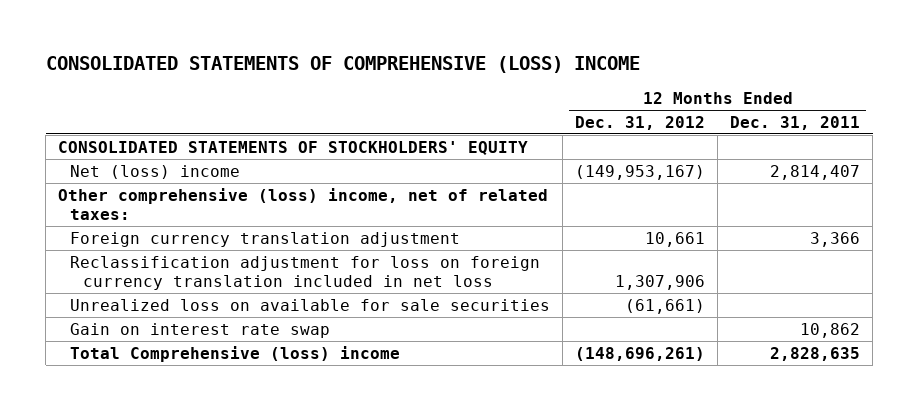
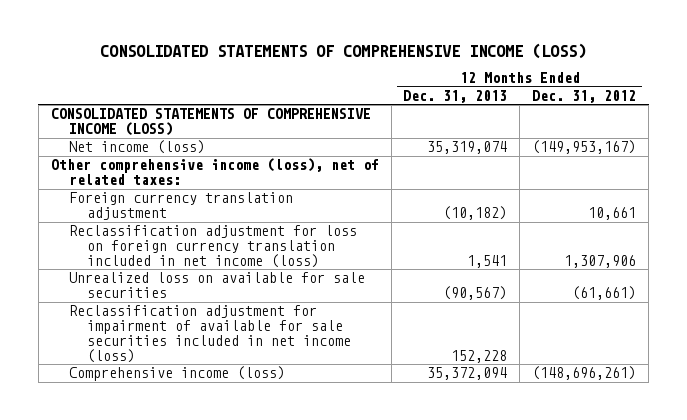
- CONSOLIDATED STATEMENTS OF COMPREHENSIVE (LOSS) INCOME
+ CONSOLIDATED STATEMENTS OF COMPREHENSIVE INCOME (LOSS)
- | 12 Months Ended Dec. 31, 2012 | 12 Months Ended Dec. 31, 2011
+ | 12 Months Ended Dec. 31, 2013 | 12 Months Ended Dec. 31, 2012
- CONSOLIDATED STATEMENTS OF STOCKHOLDERS' EQUITY
- Net (loss) income | (149,953,167) | 2,814,407
- Other comprehensive (loss) income, net of related taxes:
+ CONSOLIDATED STATEMENTS OF COMPREHENSIVE INCOME (LOSS)
+ Net income (loss) | 35,319,074 | (149,953,167)
+ Other comprehensive income (loss), net of related taxes:
- Reclassification adjustment for loss on foreign currency translation included in net loss | 1,307,906 |
+ Reclassification adjustment for loss on foreign currency translation included in net income (loss) | 1,541 | 1,307,906
- Gain on interest rate swap | | 10,862
- Total Comprehensive (loss) income | (148,696,261) | 2,828,635
+ Reclassification adjustment for impairment of available for sale securities included in net income (loss) | 152,228 |
+ Comprehensive income (loss) | 35,372,094 | (148,696,261)

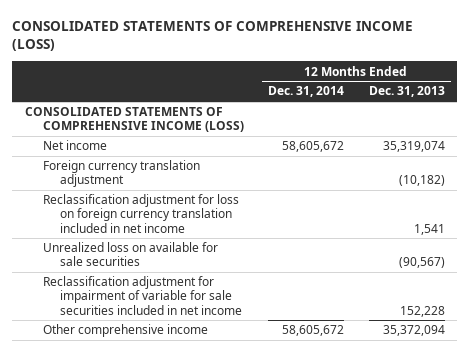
- | 12 Months Ended Dec. 31, 2013 | 12 Months Ended Dec. 31, 2012
+ | 12 Months Ended Dec. 31, 2014 | 12 Months Ended Dec. 31, 2013
- Net income (loss) | 35,319,074 | (149,953,167)
- Other comprehensive income (loss), net of related taxes:
+ Net income | 58,605,672 | 35,319,074
- Reclassification adjustment for loss on foreign currency translation included in net income (loss) | 1,541 | 1,307,906
+ Reclassification adjustment for loss on foreign currency translation included in net income | | 1,541
- Reclassification adjustment for impairment of available for sale securities included in net income (loss) | 152,228 |
- Comprehensive income (loss) | 35,372,094 | (148,696,261)
+ Reclassification adjustment for impairment of variable for sale securities included in net income | | 152,228
+ Other comprehensive income | 58,605,672 | 35,372,094

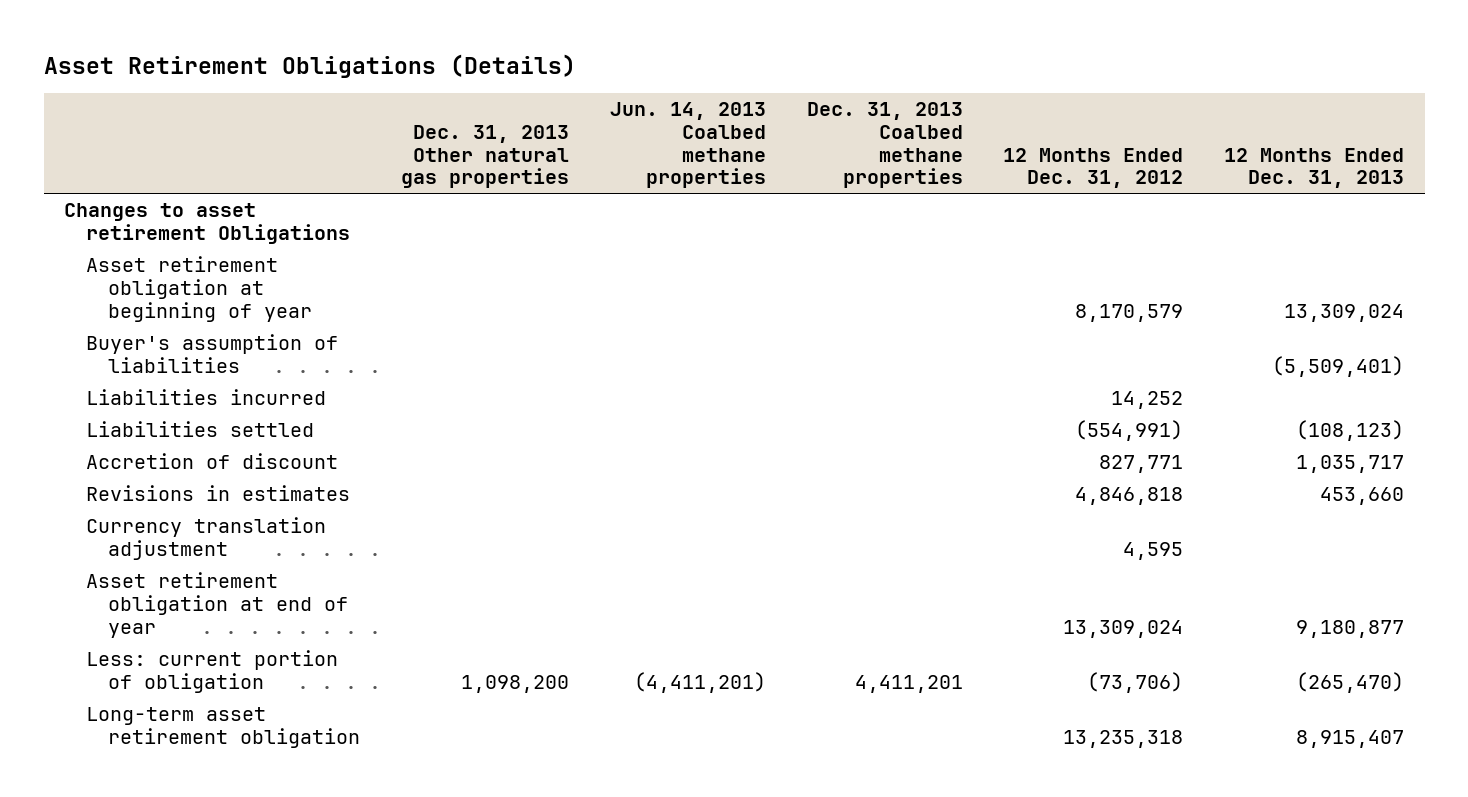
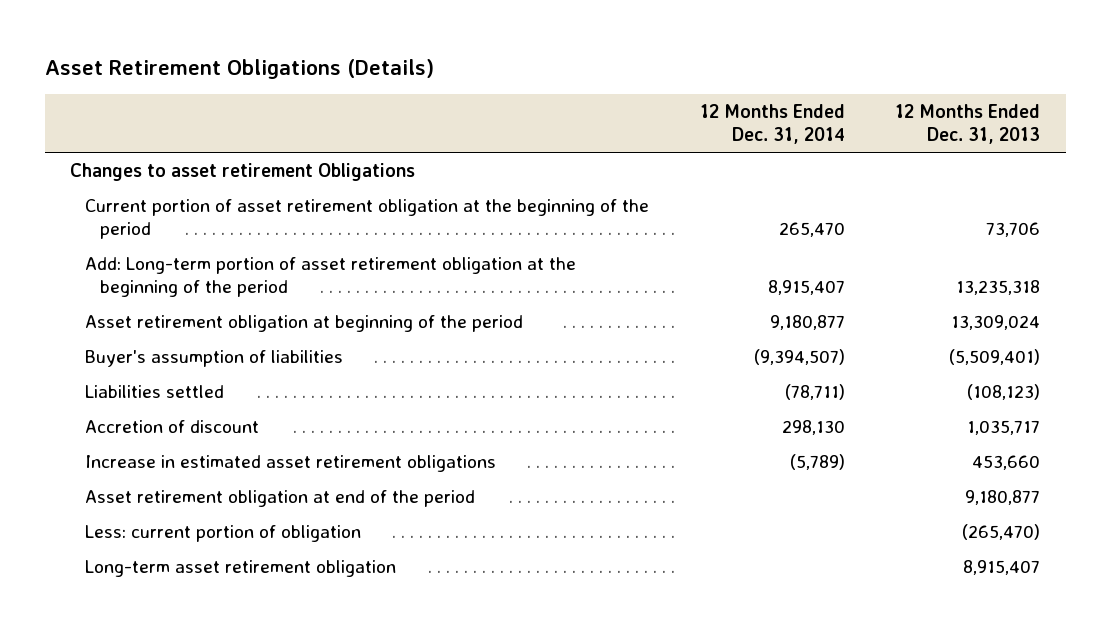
- | Dec. 31, 2013 Other natural gas properties | Jun. 14, 2013 Coalbed methane properties | Dec. 31, 2013 Coalbed methane properties | 12 Months Ended Dec. 31, 2012 | 12 Months Ended Dec. 31, 2013
+ | 12 Months Ended Dec. 31, 2014 | 12 Months Ended Dec. 31, 2013
- Asset retirement obligation at beginning of year | | | | 8,170,579 | 13,309,024
+ Current portion of asset retirement obligation at the beginning of the period | 265,470 | 73,706
+ Add: Long-term portion of asset retirement obligation at the beginning of the period | 8,915,407 | 13,235,318
+ Asset retirement obligation at beginning of the period | 9,180,877 | 13,309,024
- Liabilities incurred | | | | 14,252 |
- Revisions in estimates | | | | 4,846,818 | 453,660
- Currency translation adjustment | | | | 4,595 |
- Asset retirement obligation at end of year | | | | 13,309,024 | 9,180,877
+ Increase in estimated asset retirement obligations | (5,789) | 453,660
+ Asset retirement obligation at end of the period | | 9,180,877

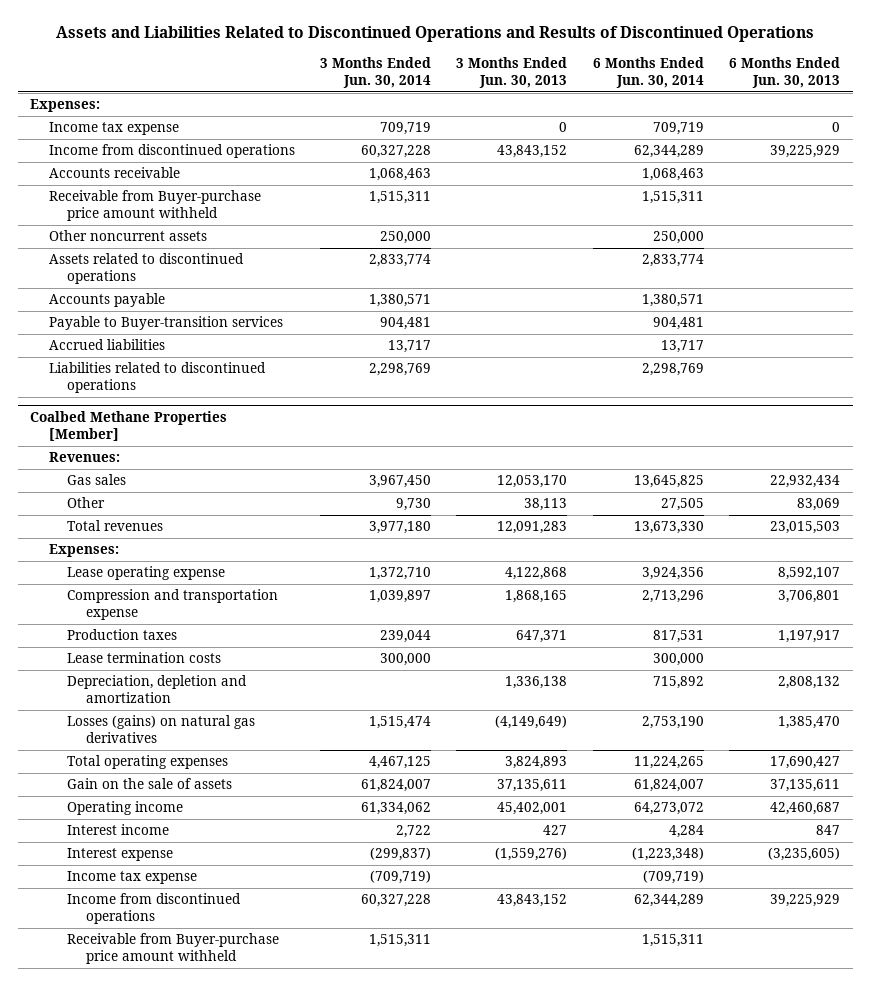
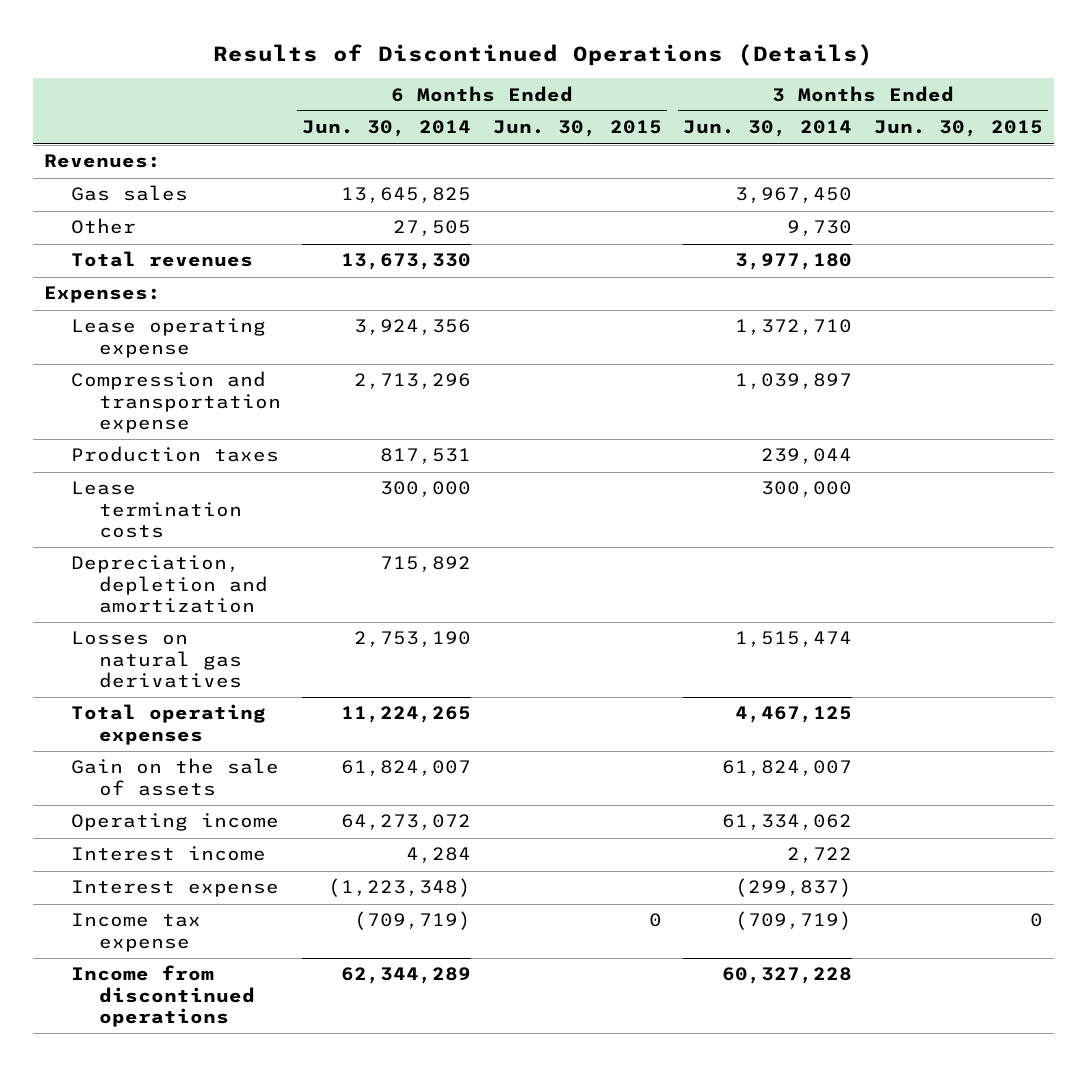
- Assets and Liabilities Related to Discontinued Operations and Results of Discontinued Operations
+ Results of Discontinued Operations (Details)
- | 3 Months Ended Jun. 30, 2014 | 3 Months Ended Jun. 30, 2013 | 6 Months Ended Jun. 30, 2014 | 6 Months Ended Jun. 30, 2013
+ | 6 Months Ended Jun. 30, 2014 | 6 Months Ended Jun. 30, 2015 | 3 Months Ended Jun. 30, 2014 | 3 Months Ended Jun. 30, 2015
- Expenses:
- Income tax expense | 709,719 | 0 | 709,719 | 0
- Income from discontinued operations | 60,327,228 | 43,843,152 | 62,344,289 | 39,225,929
- Accounts receivable | 1,068,463 | | 1,068,463 |
- Receivable from Buyer-purchase price amount withheld | 1,515,311 | | 1,515,311 |
- Other noncurrent assets | 250,000 | | 250,000 |
- Assets related to discontinued operations | 2,833,774 | | 2,833,774 |
- Accounts payable | 1,380,571 | | 1,380,571 |
- Payable to Buyer-transition services | 904,481 | | 904,481 |
- Accrued liabilities | 13,717 | | 13,717 |
- Liabilities related to discontinued operations | 2,298,769 | | 2,298,769 |
- Coalbed Methane Properties [Member]
- Losses (gains) on natural gas derivatives | 1,515,474 | (4,149,649) | 2,753,190 | 1,385,470
+ Losses on natural gas derivatives | 2,753,190 | | 1,515,474 |
- Receivable from Buyer-purchase price amount withheld | 1,515,311 | | 1,515,311 |

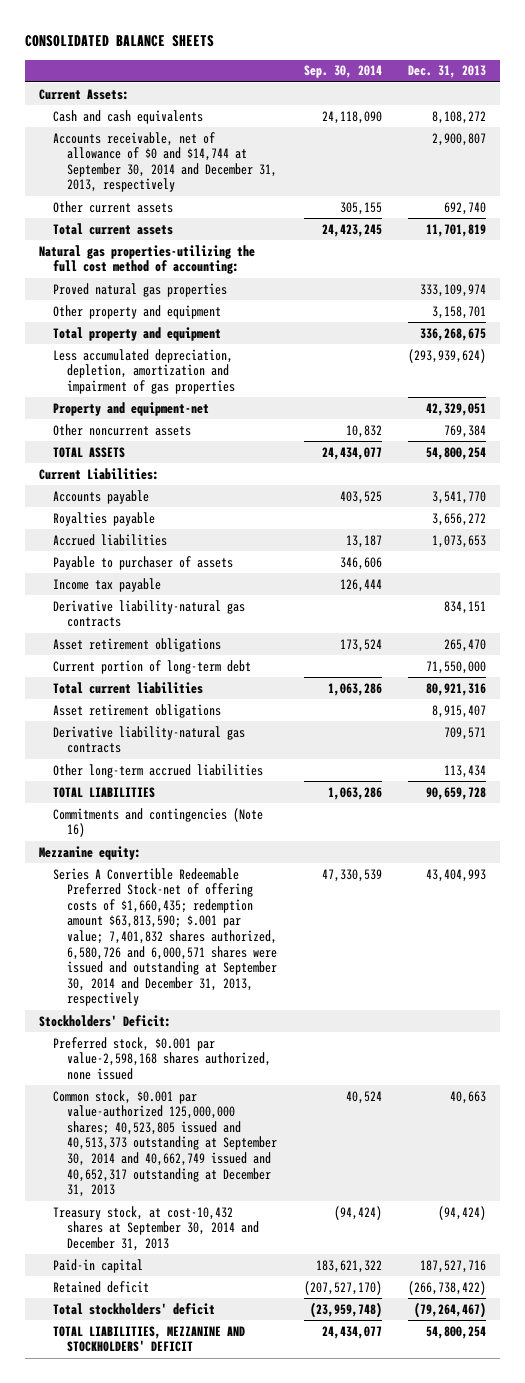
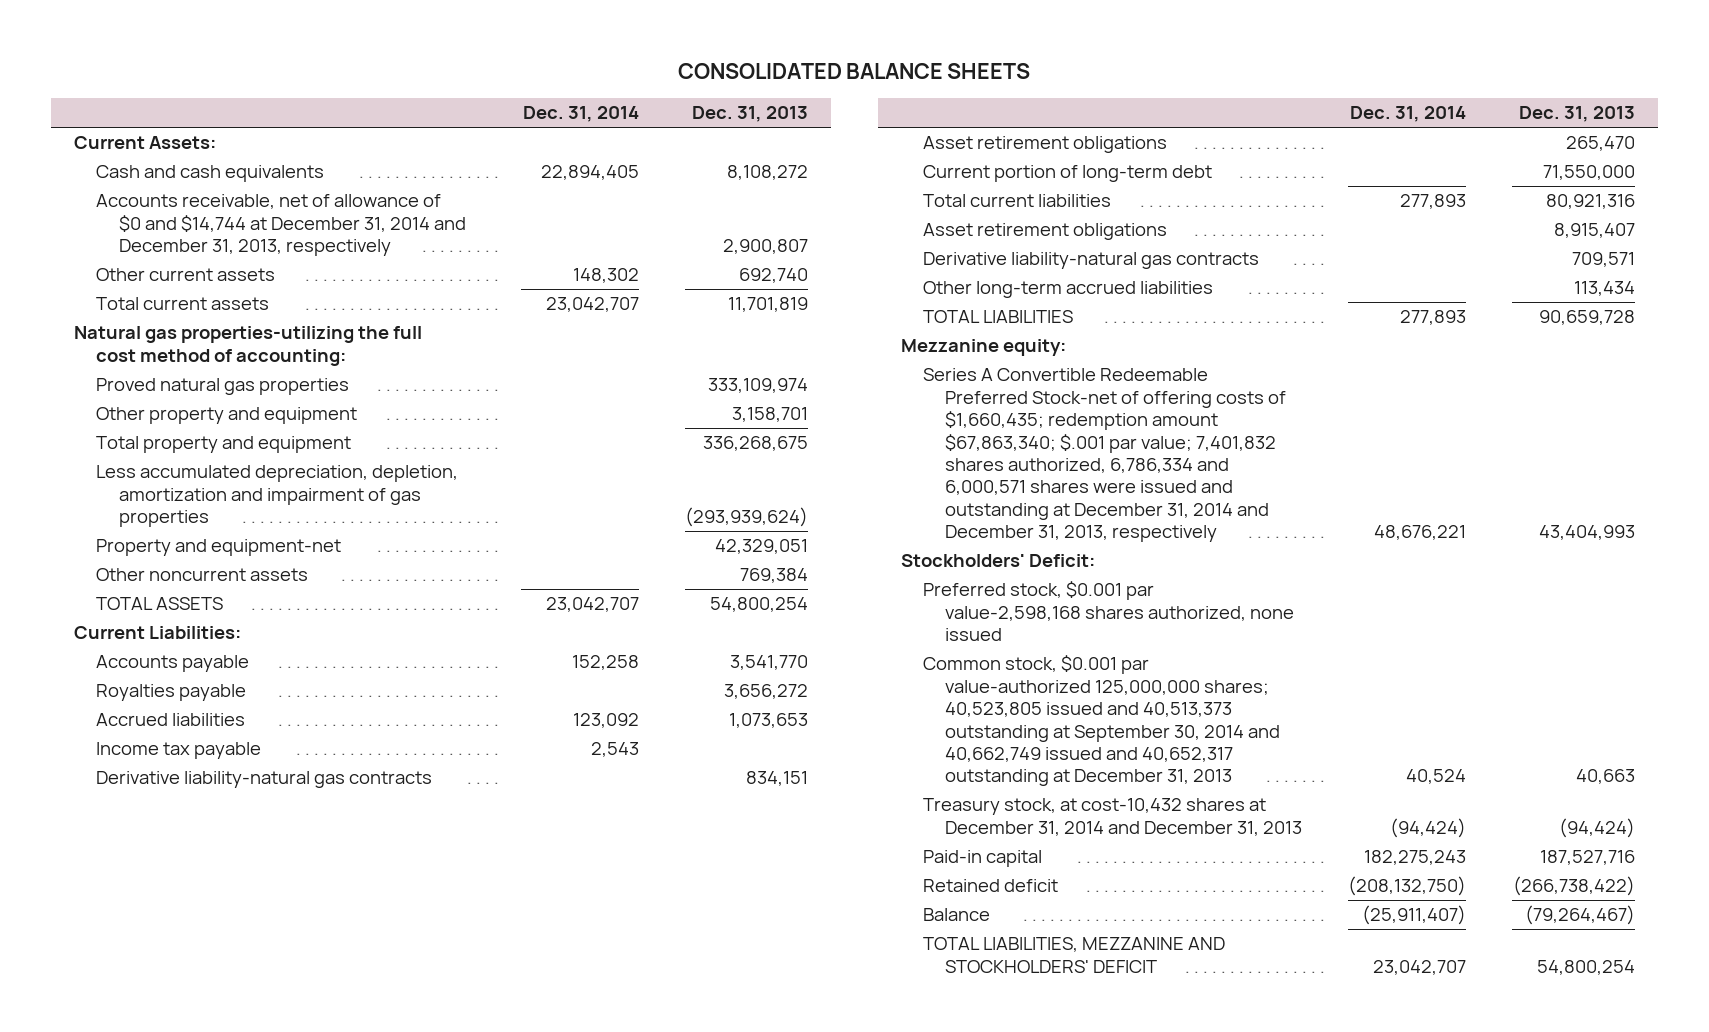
- | Sep. 30, 2014 | Dec. 31, 2013
+ | Dec. 31, 2014 | Dec. 31, 2013
- Accounts receivable, net of allowance of $0 and $14,744 at September 30, 2014 and December 31, 2013, respectively | | 2,900,807
+ Accounts receivable, net of allowance of $0 and $14,744 at December 31, 2014 and December 31, 2013, respectively | | 2,900,807
- Payable to purchaser of assets | 346,606 |
- Commitments and contingencies (Note 16)
- Series A Convertible Redeemable Preferred Stock-net of offering costs of $1,660,435; redemption amount $63,813,590; $.001 par value; 7,401,832 shares authorized, 6,580,726 and 6,000,571 shares were issued and outstanding at September 30, 2014 and December 31, 2013, respectively | 47,330,539 | 43,404,993
+ Series A Convertible Redeemable Preferred Stock-net of offering costs of $1,660,435; redemption amount $67,863,340; $.001 par value; 7,401,832 shares authorized, 6,786,334 and 6,000,571 shares were issued and outstanding at December 31, 2014 and December 31, 2013, respectively | 48,676,221 | 43,404,993
- Treasury stock, at cost-10,432 shares at September 30, 2014 and December 31, 2013 | (94,424) | (94,424)
+ Treasury stock, at cost-10,432 shares at December 31, 2014 and December 31, 2013 | (94,424) | (94,424)
- Total stockholders' deficit | (23,959,748) | (79,264,467)
+ Balance | (25,911,407) | (79,264,467)

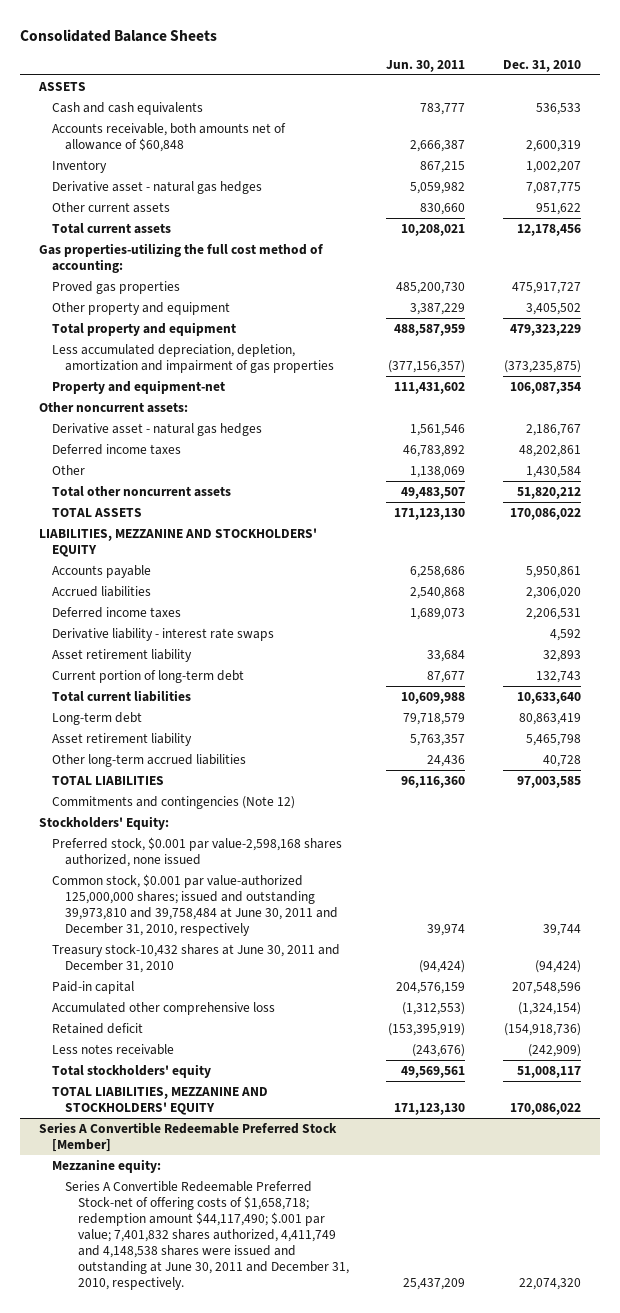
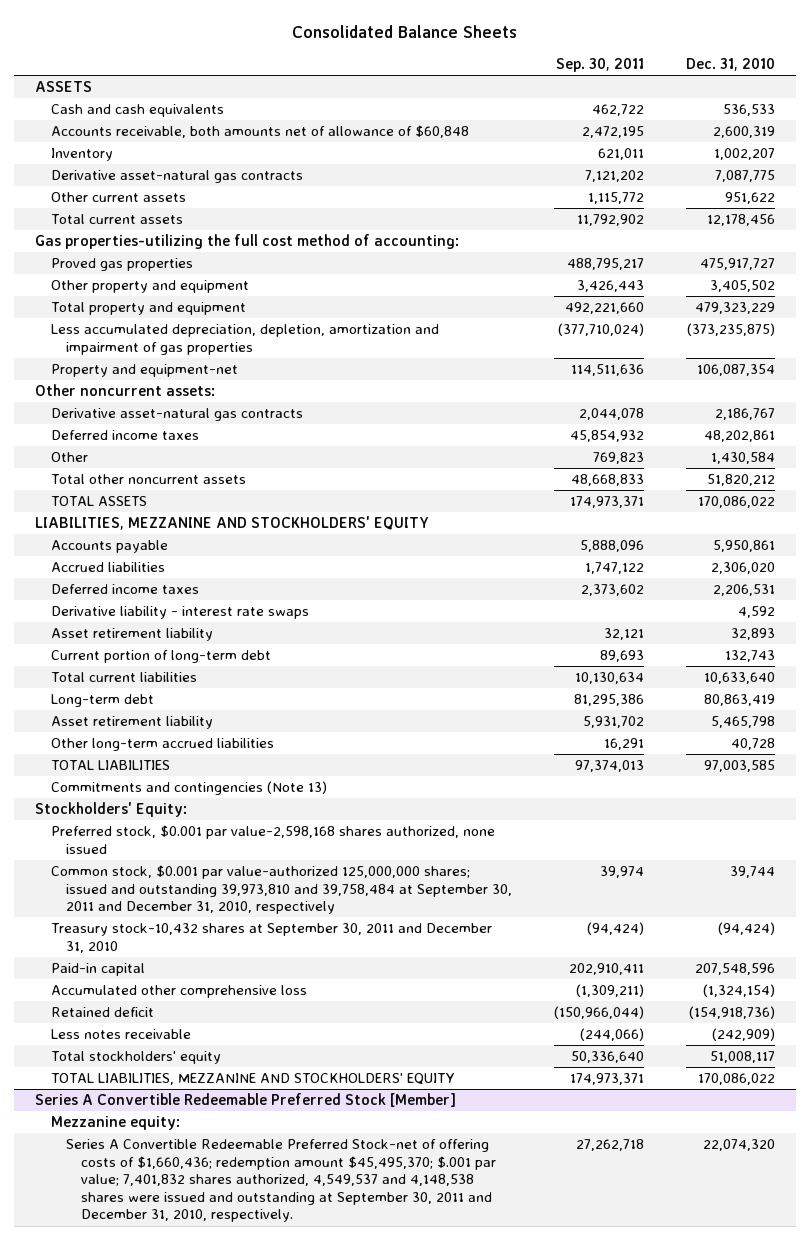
- | Jun. 30, 2011 | Dec. 31, 2010
+ | Sep. 30, 2011 | Dec. 31, 2010
- Derivative asset - natural gas hedges | 5,059,982 | 7,087,775
+ Derivative asset-natural gas contracts | 7,121,202 | 7,087,775
- Derivative asset - natural gas hedges | 1,561,546 | 2,186,767
+ Derivative asset-natural gas contracts | 2,044,078 | 2,186,767
- Commitments and contingencies (Note 12)
+ Commitments and contingencies (Note 13)
- Common stock, $0.001 par value-authorized 125,000,000 shares; issued and outstanding 39,973,810 and 39,758,484 at June 30, 2011 and December 31, 2010, respectively | 39,974 | 39,744
- Treasury stock-10,432 shares at June 30, 2011 and December 31, 2010 | (94,424) | (94,424)
+ Common stock, $0.001 par value-authorized 125,000,000 shares; issued and outstanding 39,973,810 and 39,758,484 at September 30, 2011 and December 31, 2010, respectively | 39,974 | 39,744
+ Treasury stock-10,432 shares at September 30, 2011 and December 31, 2010 | (94,424) | (94,424)
@ Series A Convertible Redeemable Preferred Stock [Member]
- Series A Convertible Redeemable Preferred Stock-net of offering costs of $1,658,718; redemption amount $44,117,490; $.001 par value; 7,401,832 shares authorized, 4,411,749 and 4,148,538 shares were issued and outstanding at June 30, 2011 and December 31, 2010, respectively. | 25,437,209 | 22,074,320
+ Series A Convertible Redeemable Preferred Stock-net of offering costs of $1,660,436; redemption amount $45,495,370; $.001 par value; 7,401,832 shares authorized, 4,549,537 and 4,148,538 shares were issued and outstanding at September 30, 2011 and December 31, 2010, respectively. | 27,262,718 | 22,074,320

